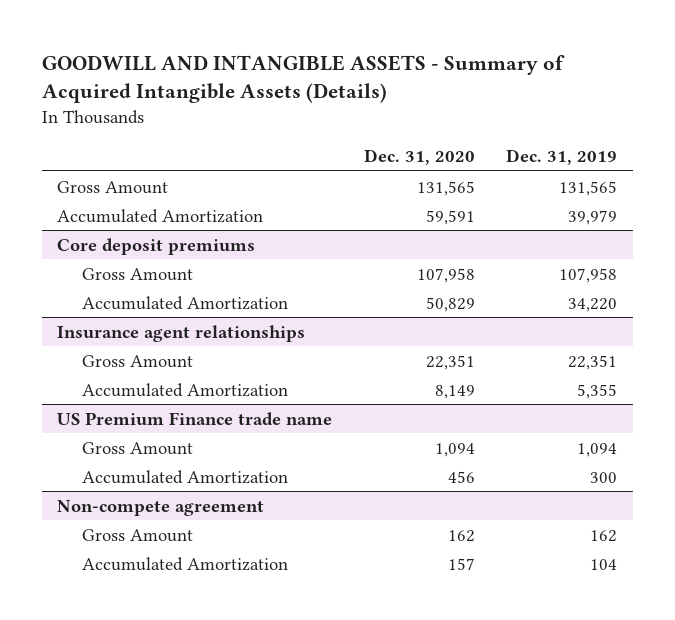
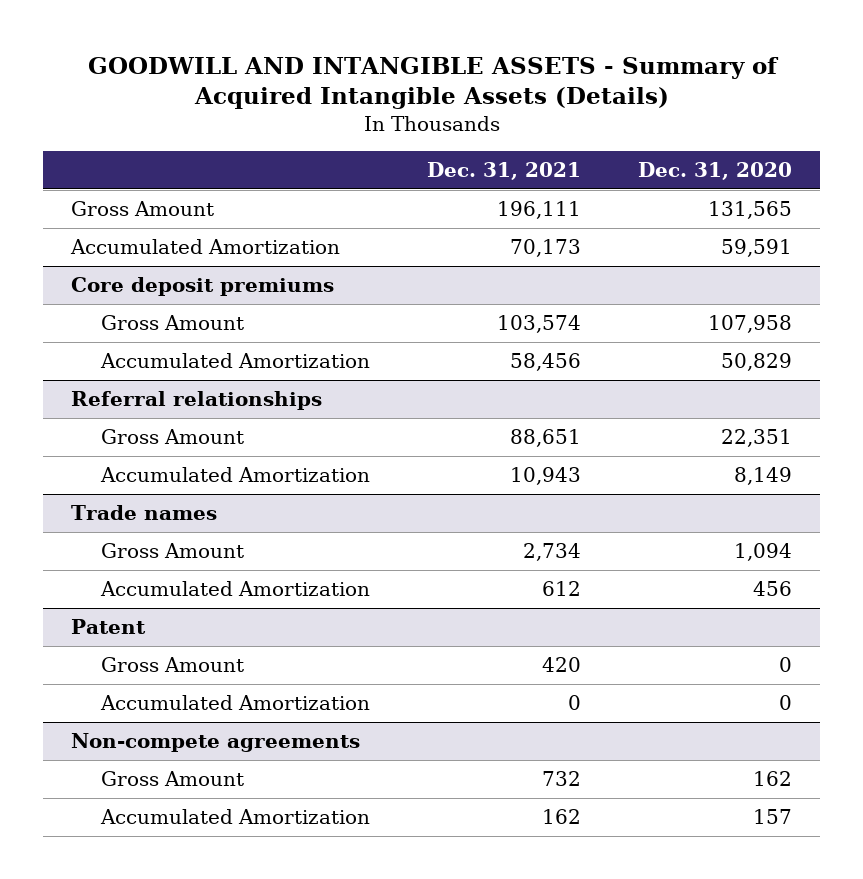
- | Dec. 31, 2020 | Dec. 31, 2019
+ | Dec. 31, 2021 | Dec. 31, 2020
- Insurance agent relationships
+ Referral relationships
- US Premium Finance trade name
+ Trade names
- Non-compete agreement
+ Patent
+ Gross Amount | 420 | 0
+ Accumulated Amortization | 0 | 0
+ Non-compete agreements

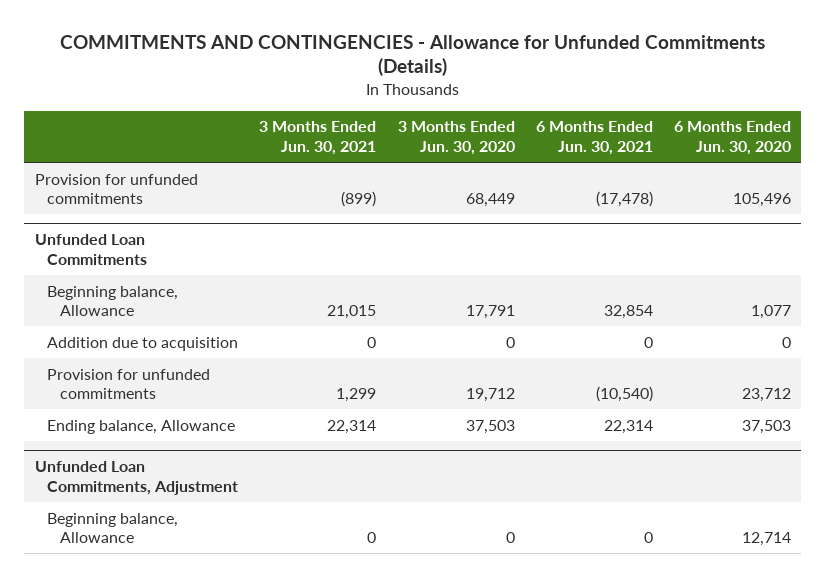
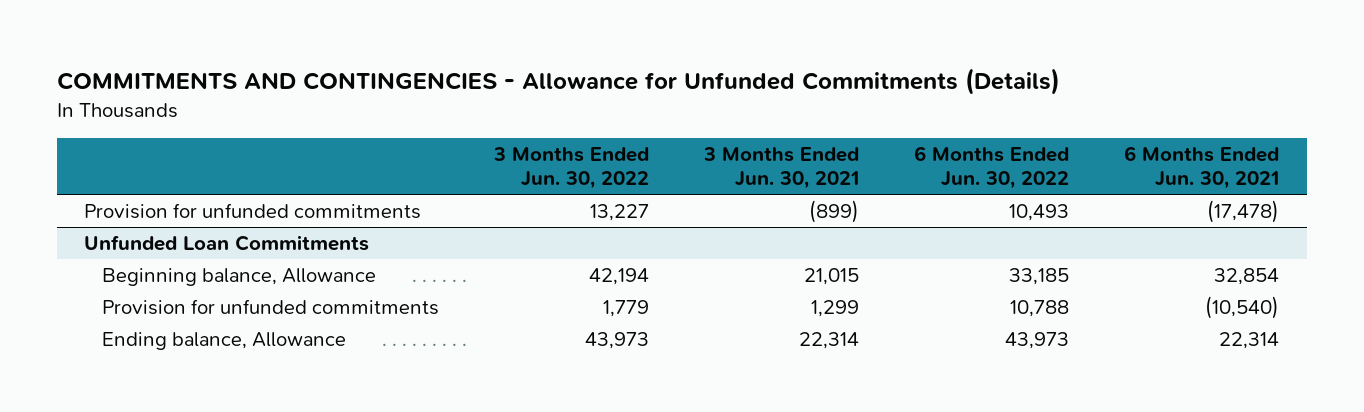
- | 3 Months Ended Jun. 30, 2021 | 3 Months Ended Jun. 30, 2020 | 6 Months Ended Jun. 30, 2021 | 6 Months Ended Jun. 30, 2020
+ | 3 Months Ended Jun. 30, 2022 | 3 Months Ended Jun. 30, 2021 | 6 Months Ended Jun. 30, 2022 | 6 Months Ended Jun. 30, 2021
@ Unfunded Loan Commitments
- Addition due to acquisition | 0 | 0 | 0 | 0
- Unfunded Loan Commitments, Adjustment
- Beginning balance, Allowance | 0 | 0 | 0 | 12,714

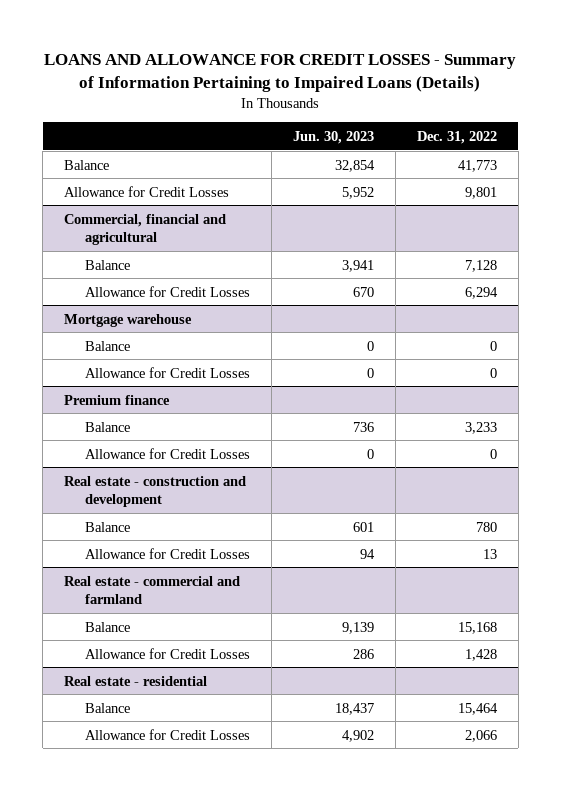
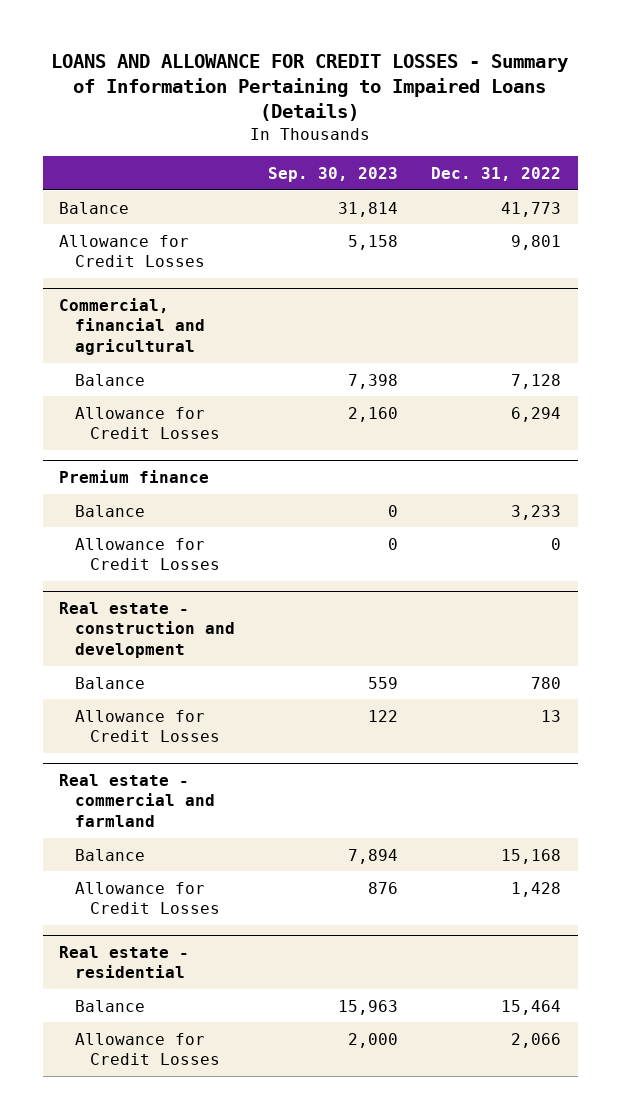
- | Jun. 30, 2023 | Dec. 31, 2022
+ | Sep. 30, 2023 | Dec. 31, 2022
- Mortgage warehouse
- Balance | 0 | 0
- Allowance for Credit Losses | 0 | 0

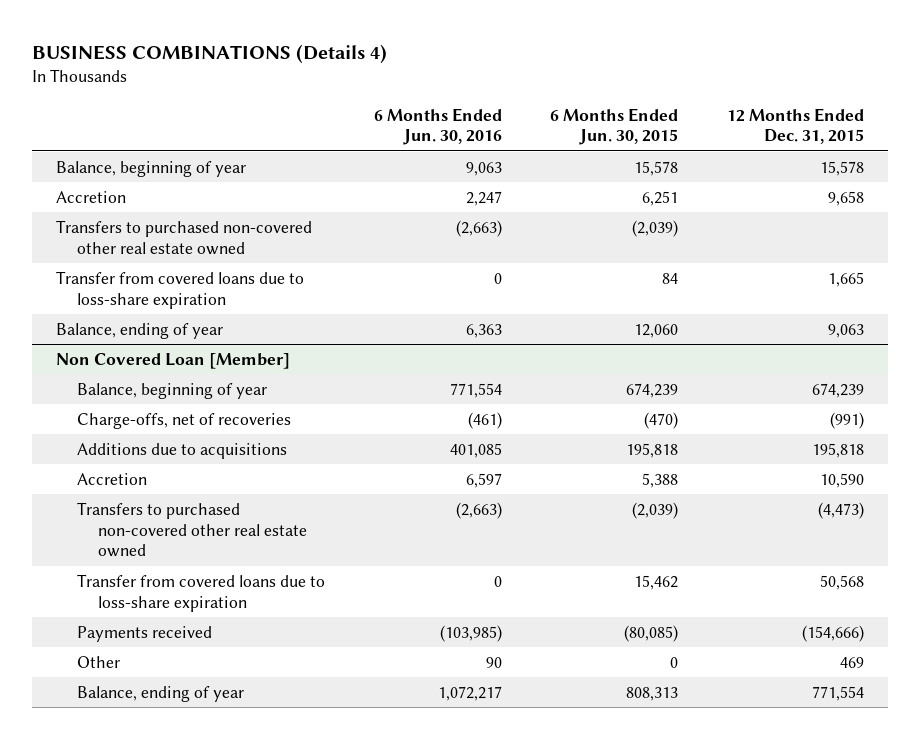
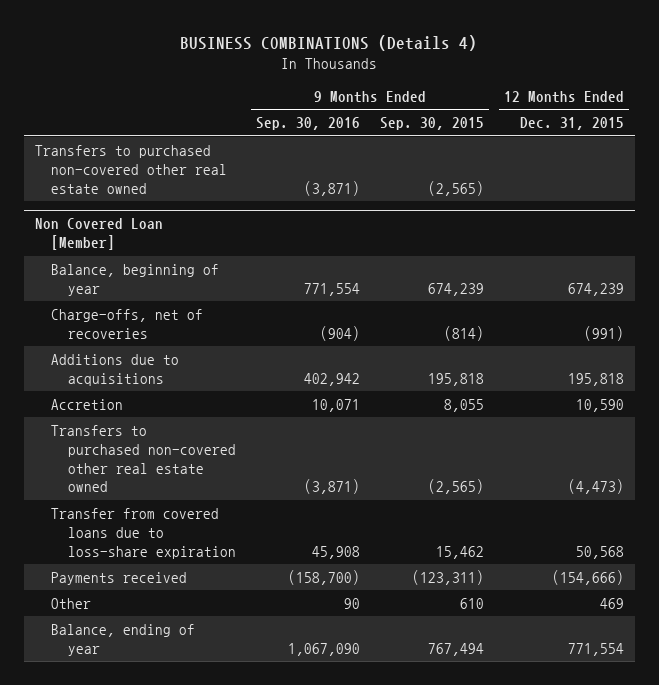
- | 6 Months Ended Jun. 30, 2016 | 6 Months Ended Jun. 30, 2015 | 12 Months Ended Dec. 31, 2015
+ | 9 Months Ended Sep. 30, 2016 | 9 Months Ended Sep. 30, 2015 | 12 Months Ended Dec. 31, 2015
- Balance, beginning of year | 9,063 | 15,578 | 15,578
- Accretion | 2,247 | 6,251 | 9,658
- Transfer from covered loans due to loss-share expiration | 0 | 84 | 1,665
- Balance, ending of year | 6,363 | 12,060 | 9,063

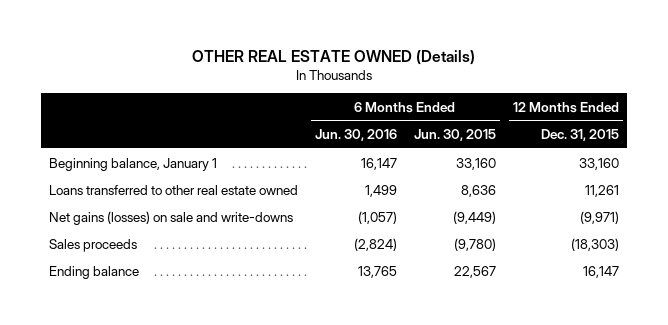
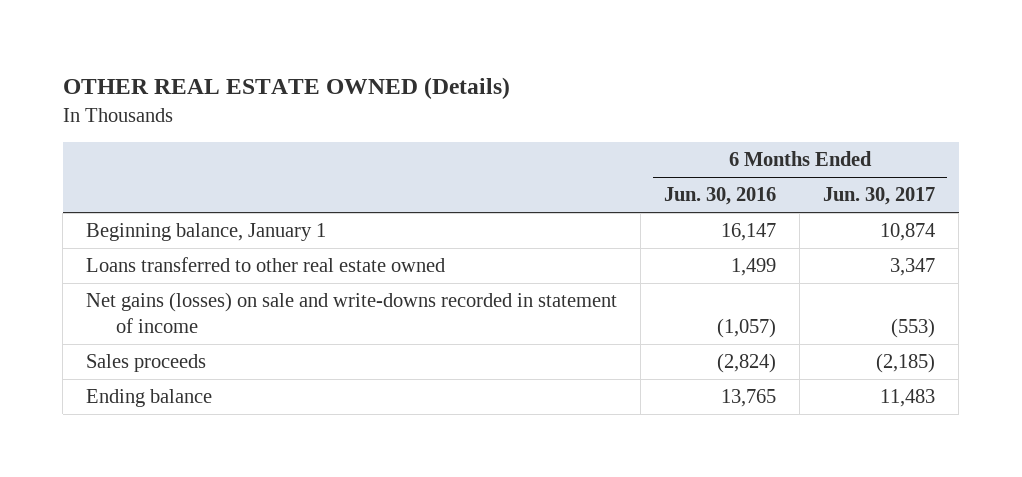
- | 6 Months Ended Jun. 30, 2016 | 6 Months Ended Jun. 30, 2015 | 12 Months Ended Dec. 31, 2015
+ | 6 Months Ended Jun. 30, 2016 | 6 Months Ended Jun. 30, 2017
- Net gains (losses) on sale and write-downs | (1,057) | (9,449) | (9,971)
+ Net gains (losses) on sale and write-downs recorded in statement of income | (1,057) | (553)

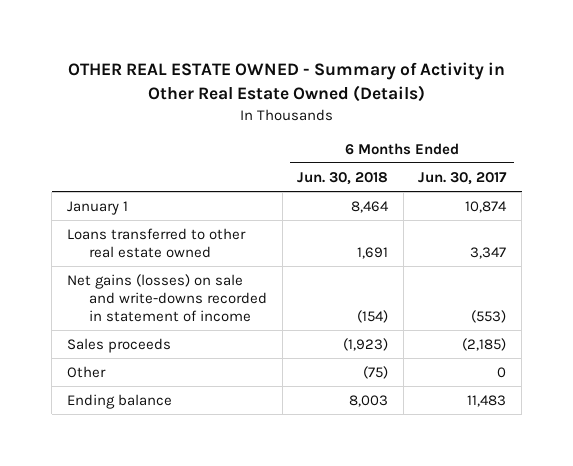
- OTHER REAL ESTATE OWNED (Details)
+ OTHER REAL ESTATE OWNED - Summary of Activity in Other Real Estate Owned (Details)
- | 6 Months Ended Jun. 30, 2016 | 6 Months Ended Jun. 30, 2017
+ | 6 Months Ended Jun. 30, 2018 | 6 Months Ended Jun. 30, 2017
- Beginning balance, January 1 | 16,147 | 10,874
+ January 1 | 8,464 | 10,874
+ Other | (75) | 0

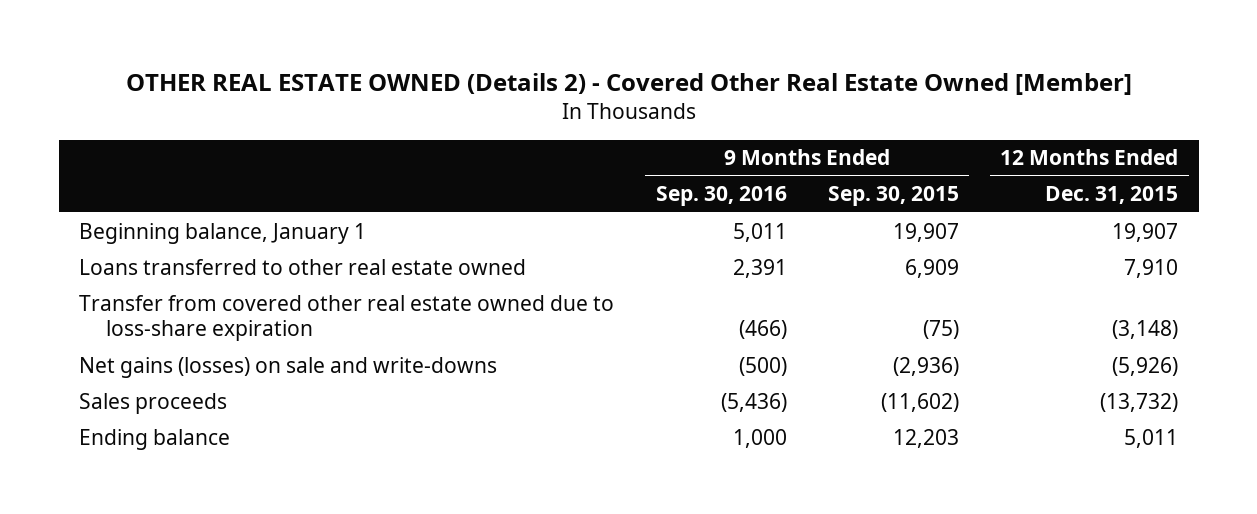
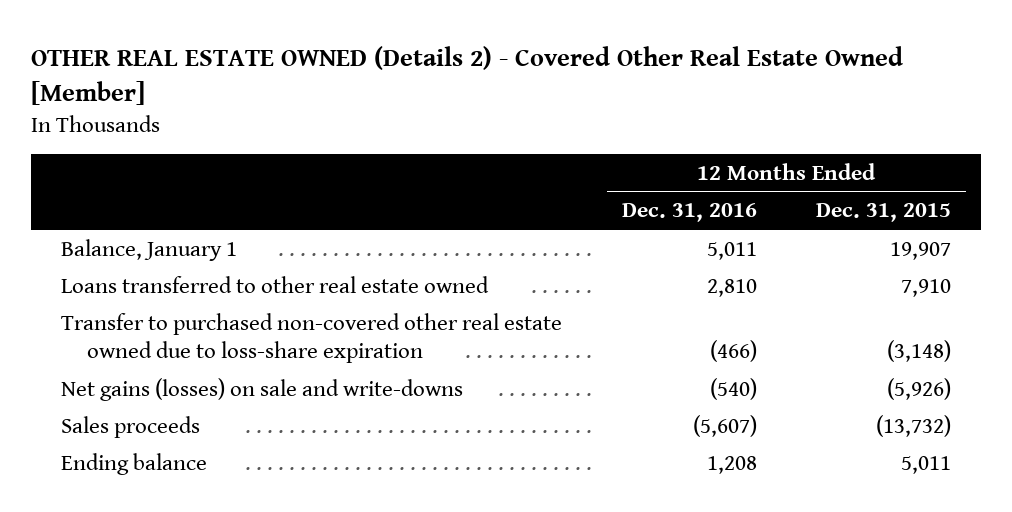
- | 9 Months Ended Sep. 30, 2016 | 9 Months Ended Sep. 30, 2015 | 12 Months Ended Dec. 31, 2015
+ | 12 Months Ended Dec. 31, 2016 | 12 Months Ended Dec. 31, 2015
- Beginning balance, January 1 | 5,011 | 19,907 | 19,907
+ Balance, January 1 | 5,011 | 19,907
- Transfer from covered other real estate owned due to loss-share expiration | (466) | (75) | (3,148)
+ Transfer to purchased non-covered other real estate owned due to loss-share expiration | (466) | (3,148)

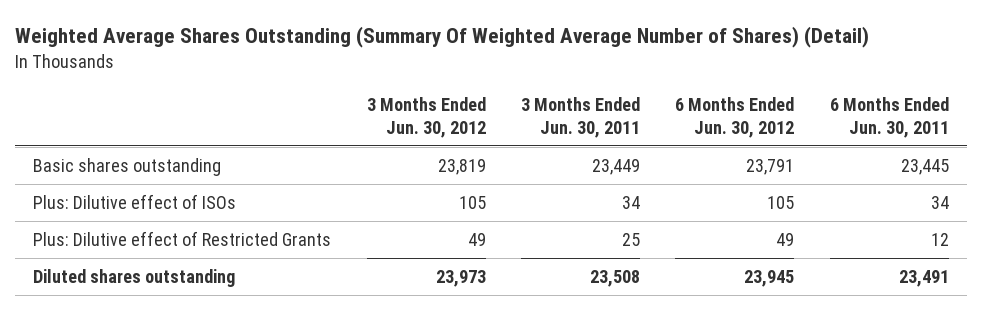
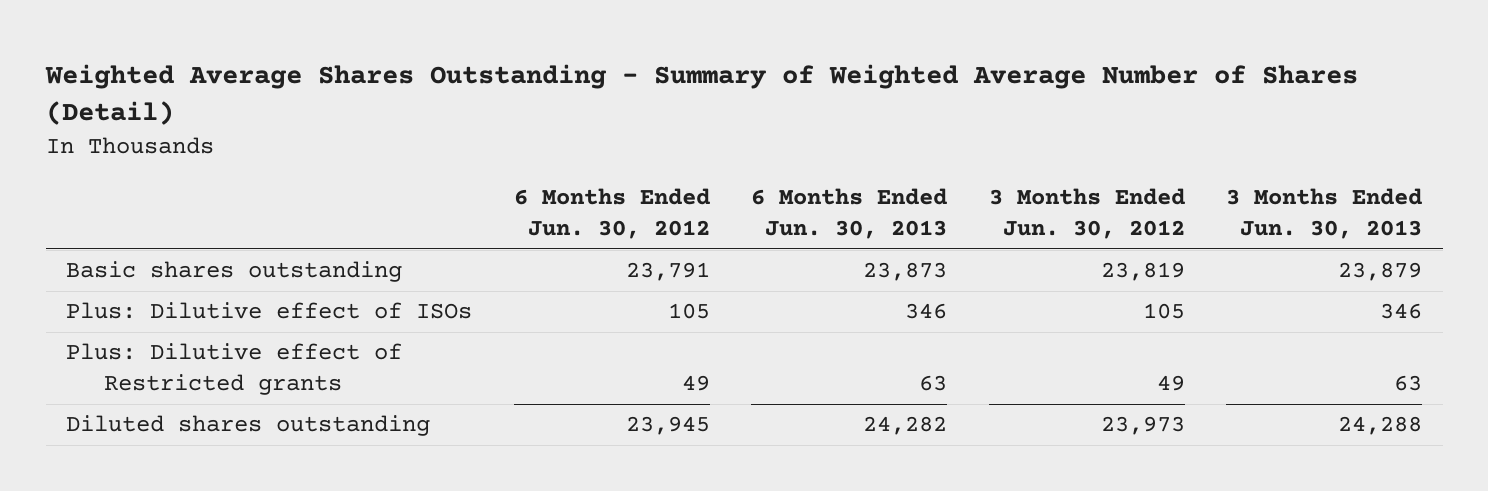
- Weighted Average Shares Outstanding (Summary Of Weighted Average Number of Shares) (Detail)
+ Weighted Average Shares Outstanding - Summary of Weighted Average Number of Shares (Detail)
- | 3 Months Ended Jun. 30, 2012 | 3 Months Ended Jun. 30, 2011 | 6 Months Ended Jun. 30, 2012 | 6 Months Ended Jun. 30, 2011
+ | 6 Months Ended Jun. 30, 2012 | 6 Months Ended Jun. 30, 2013 | 3 Months Ended Jun. 30, 2012 | 3 Months Ended Jun. 30, 2013
- Plus: Dilutive effect of Restricted Grants | 49 | 25 | 49 | 12
+ Plus: Dilutive effect of Restricted grants | 49 | 63 | 49 | 63

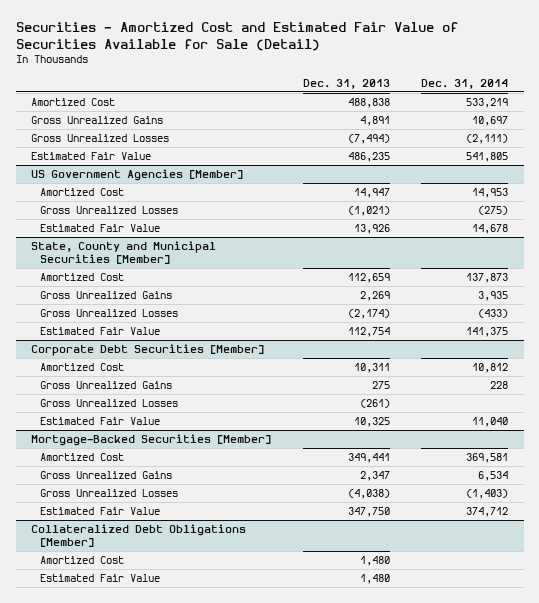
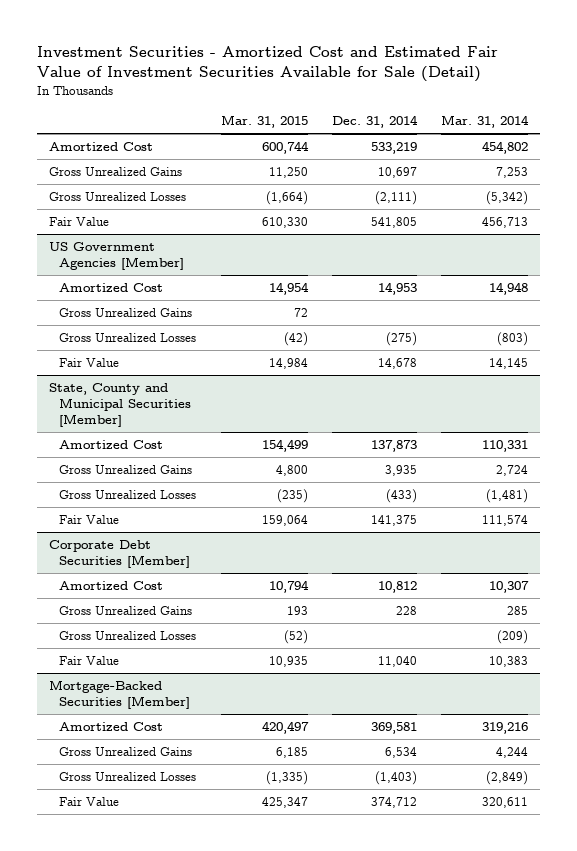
- Securities - Amortized Cost and Estimated Fair Value of Securities Available for Sale (Detail)
+ Investment Securities - Amortized Cost and Estimated Fair Value of Investment Securities Available for Sale (Detail)
- | Dec. 31, 2013 | Dec. 31, 2014
+ | Mar. 31, 2015 | Dec. 31, 2014 | Mar. 31, 2014
- Estimated Fair Value | 486,235 | 541,805
+ Fair Value | 610,330 | 541,805 | 456,713
@ US Government Agencies [Member]
+ Gross Unrealized Gains | 72 | |
- Estimated Fair Value | 13,926 | 14,678
+ Fair Value | 14,984 | 14,678 | 14,145
@ State, County and Municipal Securities [Member]
- Estimated Fair Value | 112,754 | 141,375
+ Fair Value | 159,064 | 141,375 | 111,574
@ Corporate Debt Securities [Member]
- Estimated Fair Value | 10,325 | 11,040
+ Fair Value | 10,935 | 11,040 | 10,383
@ Mortgage-Backed Securities [Member]
- Estimated Fair Value | 347,750 | 374,712
- Collateralized Debt Obligations [Member]
- Amortized Cost | 1,480 |
- Estimated Fair Value | 1,480 |
@ Mortgage-Backed Securities [Member]
+ Fair Value | 425,347 | 374,712 | 320,611

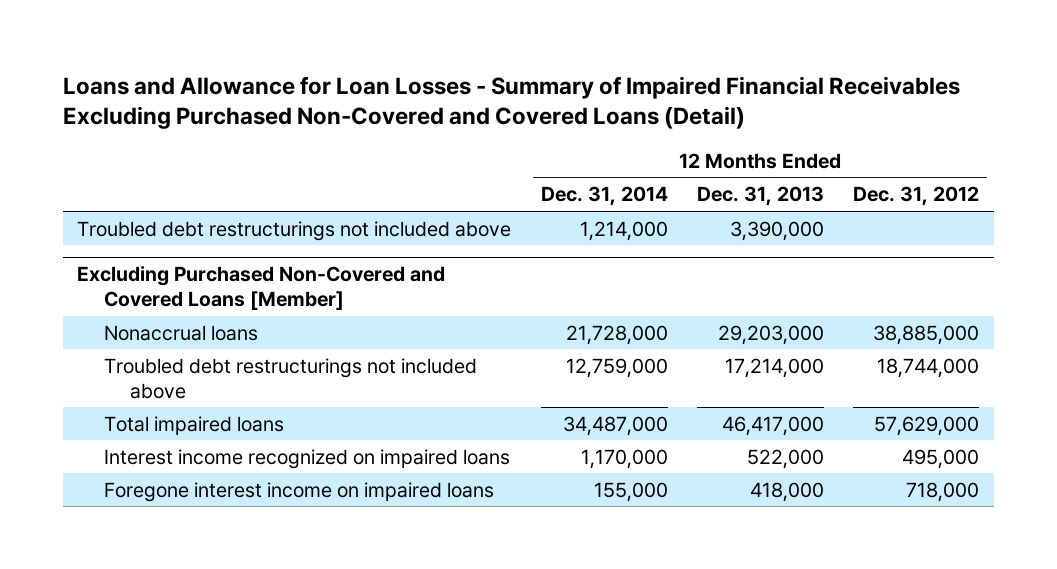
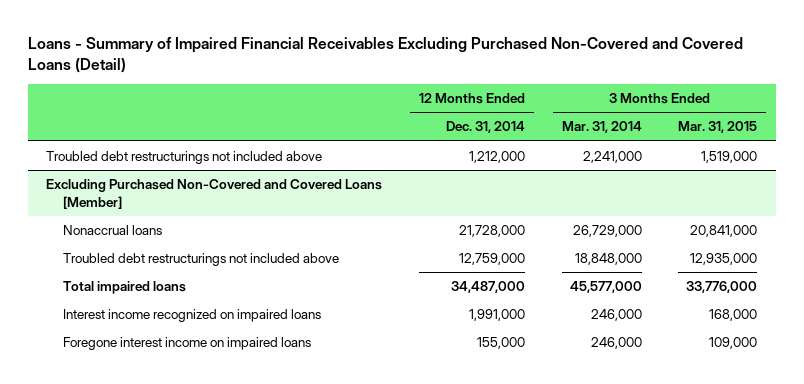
- Loans and Allowance for Loan Losses - Summary of Impaired Financial Receivables Excluding Purchased Non-Covered and Covered Loans (Detail)
+ Loans - Summary of Impaired Financial Receivables Excluding Purchased Non-Covered and Covered Loans (Detail)
- | 12 Months Ended Dec. 31, 2014 | 12 Months Ended Dec. 31, 2013 | 12 Months Ended Dec. 31, 2012
+ | 12 Months Ended Dec. 31, 2014 | 3 Months Ended Mar. 31, 2014 | 3 Months Ended Mar. 31, 2015
- Troubled debt restructurings not included above | 1,214,000 | 3,390,000 |
+ Troubled debt restructurings not included above | 1,212,000 | 2,241,000 | 1,519,000
@ Excluding Purchased Non-Covered and Covered Loans [Member]
- Interest income recognized on impaired loans | 1,170,000 | 522,000 | 495,000
+ Interest income recognized on impaired loans | 1,991,000 | 246,000 | 168,000

